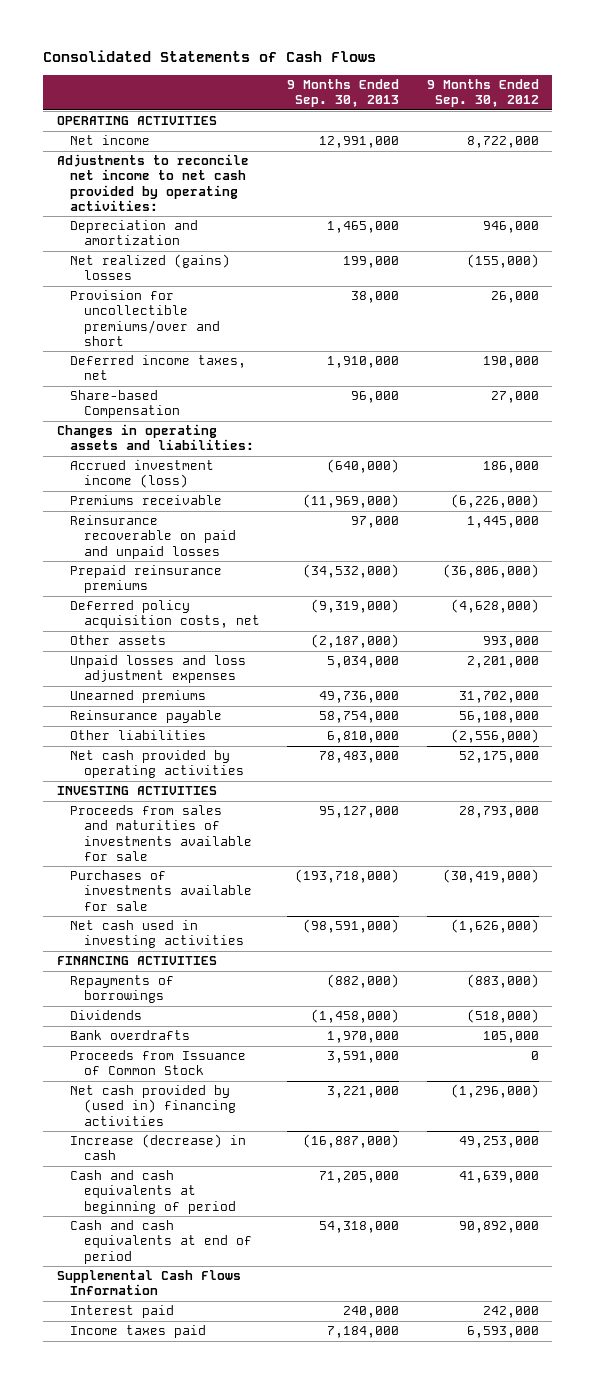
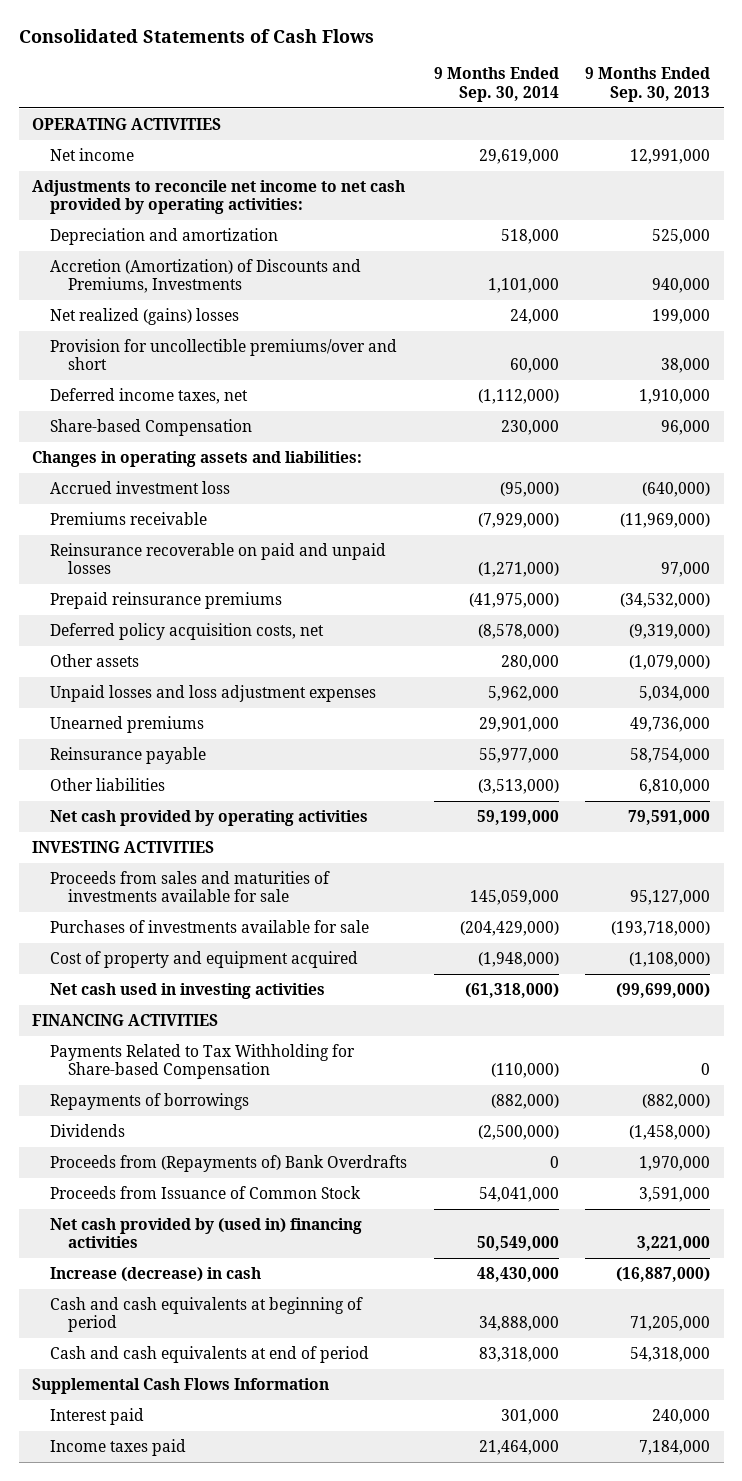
- | 9 Months Ended Sep. 30, 2013 | 9 Months Ended Sep. 30, 2012
+ | 9 Months Ended Sep. 30, 2014 | 9 Months Ended Sep. 30, 2013
- Depreciation and amortization | 1,465,000 | 946,000
+ Depreciation and amortization | 518,000 | 525,000
+ Accretion (Amortization) of Discounts and Premiums, Investments | 1,101,000 | 940,000
- Accrued investment income (loss) | (640,000) | 186,000
+ Accrued investment loss | (95,000) | (640,000)
- Other assets | (2,187,000) | 993,000
+ Other assets | 280,000 | (1,079,000)
- Net cash provided by operating activities | 78,483,000 | 52,175,000
+ Net cash provided by operating activities | 59,199,000 | 79,591,000
- Net cash used in investing activities | (98,591,000) | (1,626,000)
+ Cost of property and equipment acquired | (1,948,000) | (1,108,000)
+ Net cash used in investing activities | (61,318,000) | (99,699,000)
+ Payments Related to Tax Withholding for Share-based Compensation | (110,000) | 0
- Bank overdrafts | 1,970,000 | 105,000
+ Proceeds from (Repayments of) Bank Overdrafts | 0 | 1,970,000

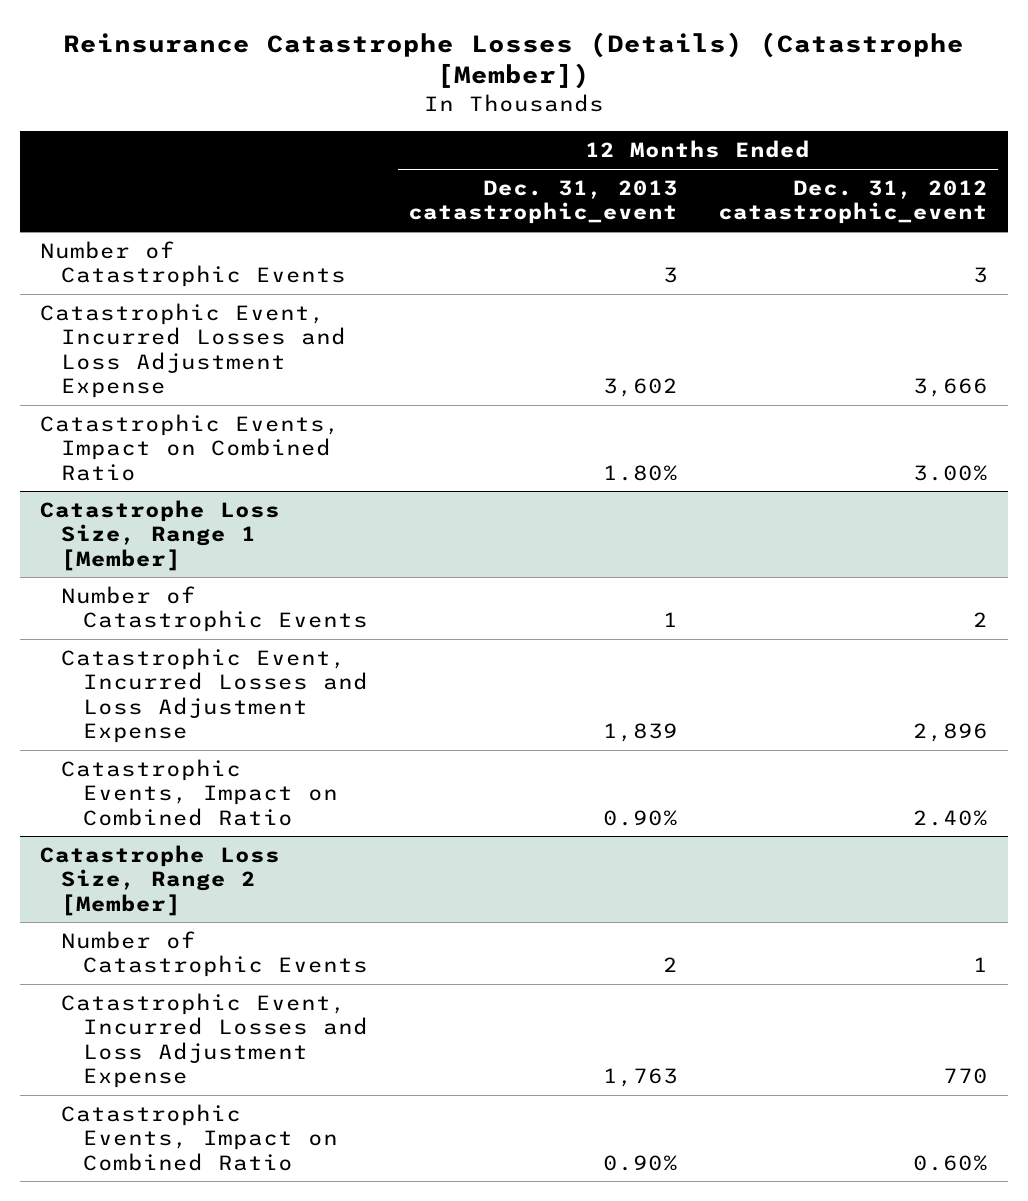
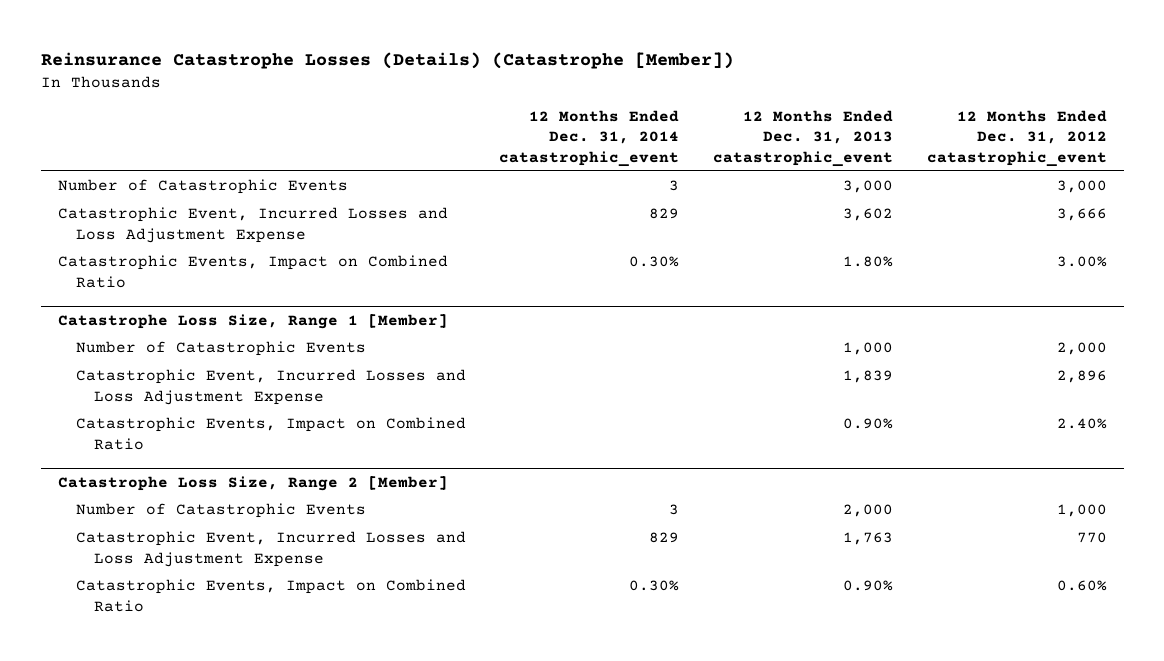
- | 12 Months Ended Dec. 31, 2013 catastrophic_event | 12 Months Ended Dec. 31, 2012 catastrophic_event
+ | 12 Months Ended Dec. 31, 2014 catastrophic_event | 12 Months Ended Dec. 31, 2013 catastrophic_event | 12 Months Ended Dec. 31, 2012 catastrophic_event
- Number of Catastrophic Events | 3 | 3
+ Number of Catastrophic Events | 3 | 3,000 | 3,000
@ Catastrophe Loss Size, Range 1 [Member]
- Number of Catastrophic Events | 1 | 2
+ Number of Catastrophic Events | | 1,000 | 2,000
@ Catastrophe Loss Size, Range 2 [Member]
- Number of Catastrophic Events | 2 | 1
+ Number of Catastrophic Events | 3 | 2,000 | 1,000

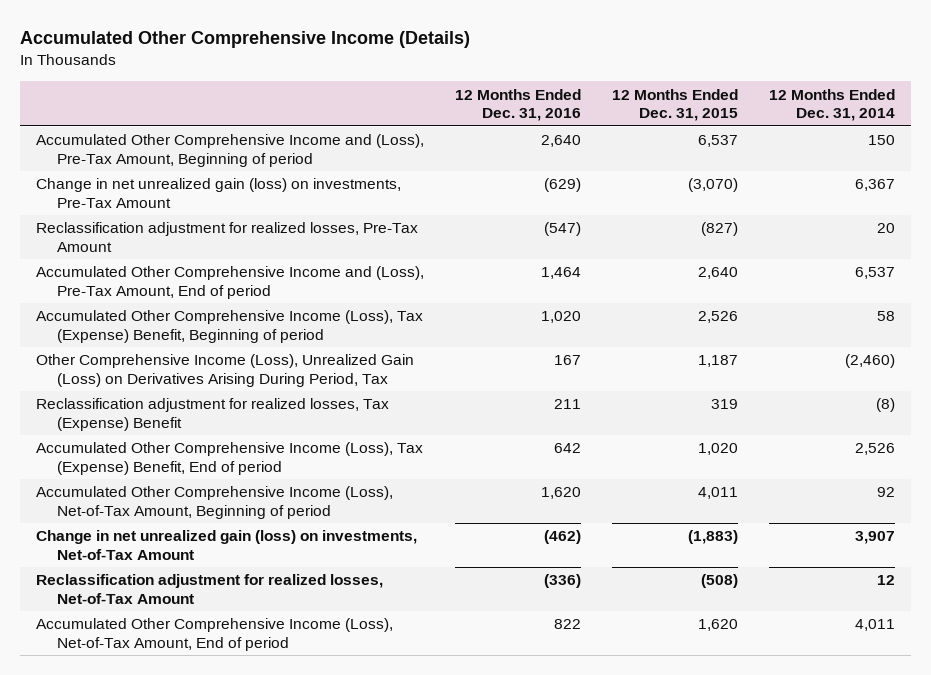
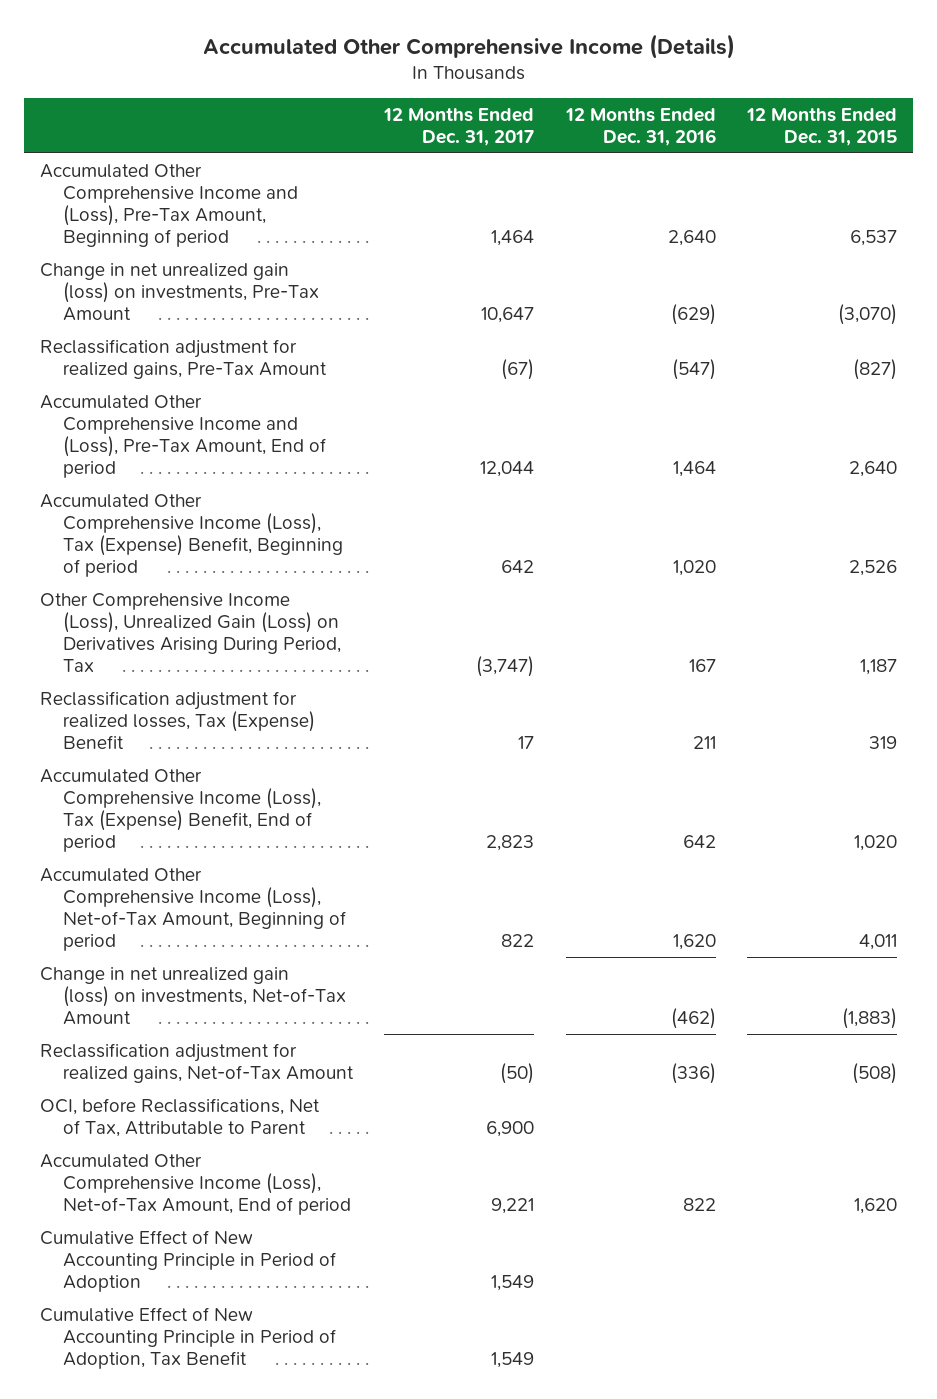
- | 12 Months Ended Dec. 31, 2016 | 12 Months Ended Dec. 31, 2015 | 12 Months Ended Dec. 31, 2014
+ | 12 Months Ended Dec. 31, 2017 | 12 Months Ended Dec. 31, 2016 | 12 Months Ended Dec. 31, 2015
- Reclassification adjustment for realized losses, Pre-Tax Amount | (547) | (827) | 20
+ Reclassification adjustment for realized gains, Pre-Tax Amount | (67) | (547) | (827)
- Reclassification adjustment for realized losses, Net-of-Tax Amount | (336) | (508) | 12
+ Reclassification adjustment for realized gains, Net-of-Tax Amount | (50) | (336) | (508)
+ OCI, before Reclassifications, Net of Tax, Attributable to Parent | 6,900 | |
+ Cumulative Effect of New Accounting Principle in Period of Adoption | 1,549 | |
+ Cumulative Effect of New Accounting Principle in Period of Adoption, Tax Benefit | 1,549 | |

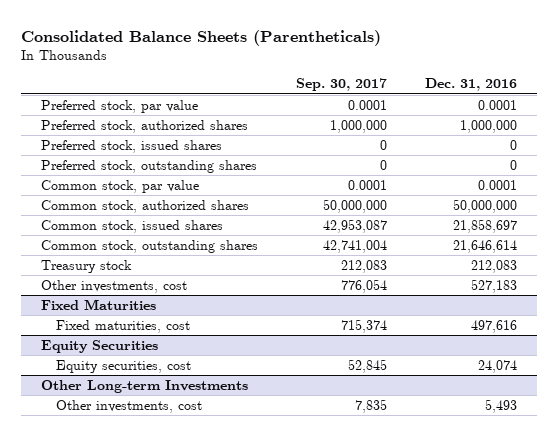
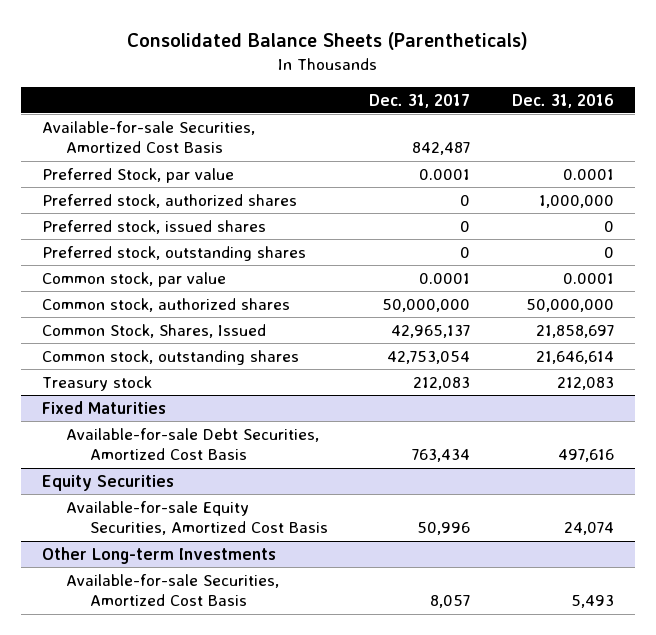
- | Sep. 30, 2017 | Dec. 31, 2016
+ | Dec. 31, 2017 | Dec. 31, 2016
- Preferred stock, par value | 0.0001 | 0.0001
+ Available-for-sale Securities, Amortized Cost Basis | 842,487 |
+ Preferred Stock, par value | 0.0001 | 0.0001
- Common stock, issued shares | 42,953,087 | 21,858,697
+ Common Stock, Shares, Issued | 42,965,137 | 21,858,697
- Other investments, cost | 776,054 | 527,183
@ Fixed Maturities
- Fixed maturities, cost | 715,374 | 497,616
+ Available-for-sale Debt Securities, Amortized Cost Basis | 763,434 | 497,616
@ Equity Securities
- Equity securities, cost | 52,845 | 24,074
+ Available-for-sale Equity Securities, Amortized Cost Basis | 50,996 | 24,074
@ Other Long-term Investments
- Other investments, cost | 7,835 | 5,493
+ Available-for-sale Securities, Amortized Cost Basis | 8,057 | 5,493

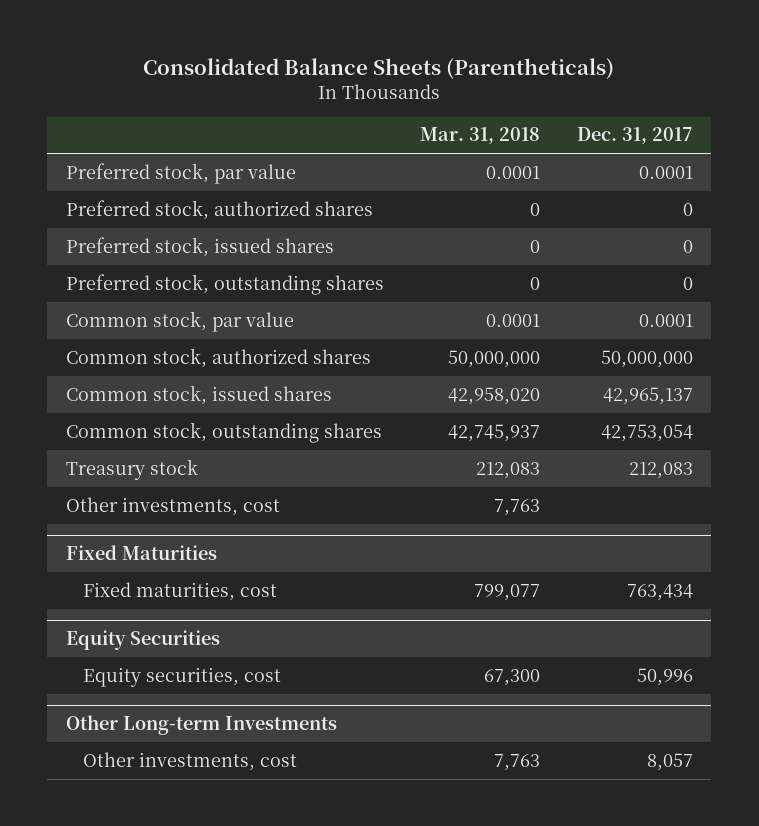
- | Dec. 31, 2017 | Dec. 31, 2016
+ | Mar. 31, 2018 | Dec. 31, 2017
- Available-for-sale Securities, Amortized Cost Basis | 842,487 |
- Preferred Stock, par value | 0.0001 | 0.0001
+ Preferred stock, par value | 0.0001 | 0.0001
- Common Stock, Shares, Issued | 42,965,137 | 21,858,697
+ Common stock, issued shares | 42,958,020 | 42,965,137
+ Other investments, cost | 7,763 |
@ Fixed Maturities
- Available-for-sale Debt Securities, Amortized Cost Basis | 763,434 | 497,616
+ Fixed maturities, cost | 799,077 | 763,434
@ Equity Securities
- Available-for-sale Equity Securities, Amortized Cost Basis | 50,996 | 24,074
+ Equity securities, cost | 67,300 | 50,996
@ Other Long-term Investments
- Available-for-sale Securities, Amortized Cost Basis | 8,057 | 5,493
+ Other investments, cost | 7,763 | 8,057

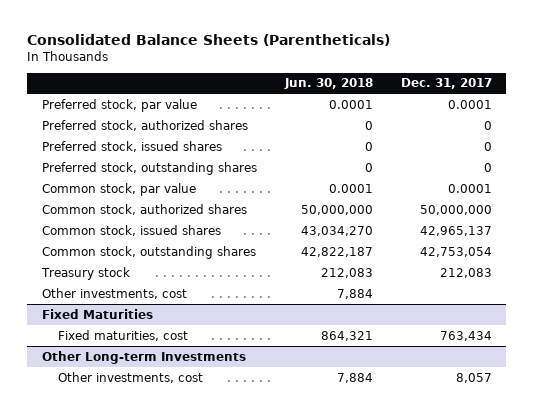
- | Mar. 31, 2018 | Dec. 31, 2017
+ | Jun. 30, 2018 | Dec. 31, 2017
- Equity Securities
- Equity securities, cost | 67,300 | 50,996

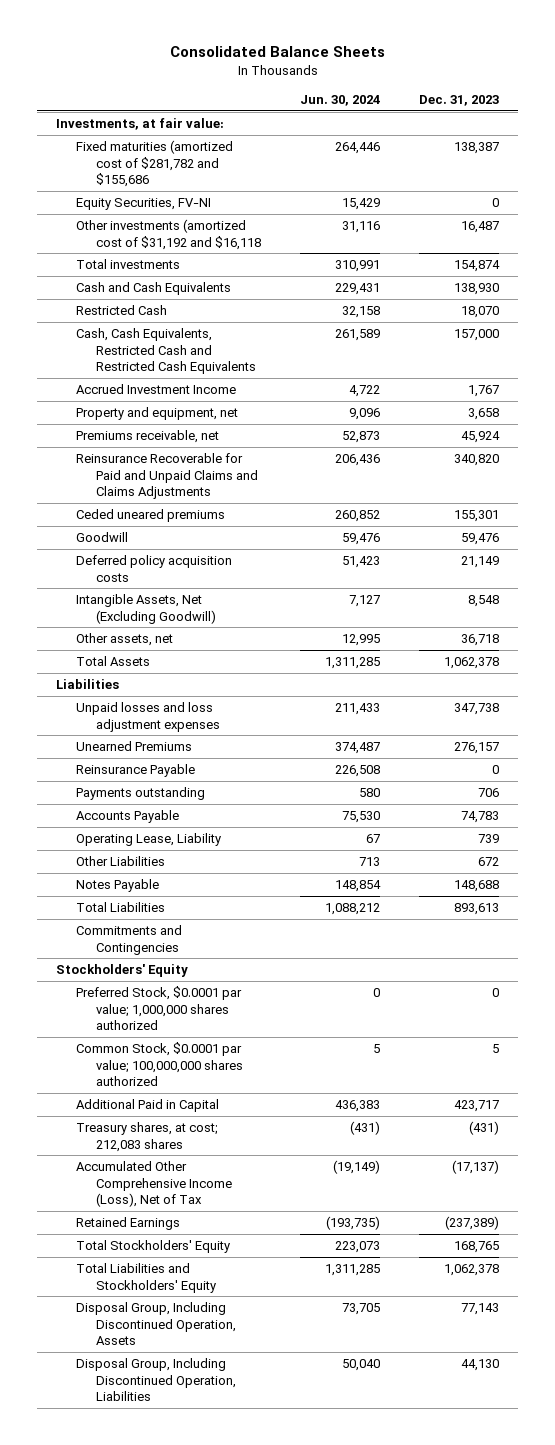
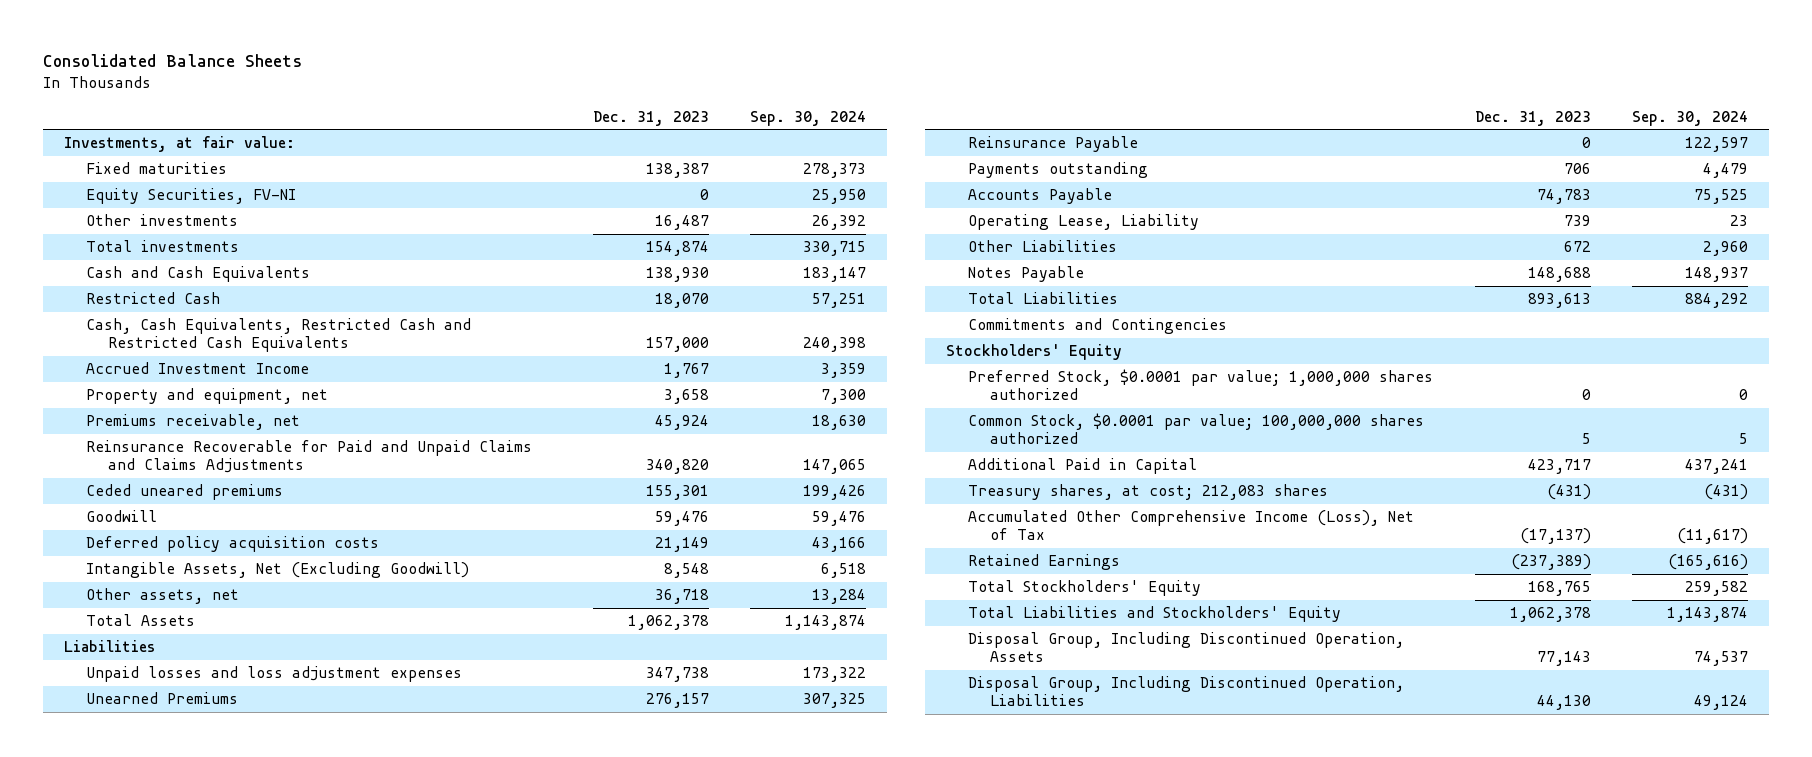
- | Jun. 30, 2024 | Dec. 31, 2023
+ | Dec. 31, 2023 | Sep. 30, 2024
- Fixed maturities (amortized cost of $281,782 and $155,686 | 264,446 | 138,387
+ Fixed maturities | 138,387 | 278,373
- Other investments (amortized cost of $31,192 and $16,118 | 31,116 | 16,487
+ Other investments | 16,487 | 26,392

